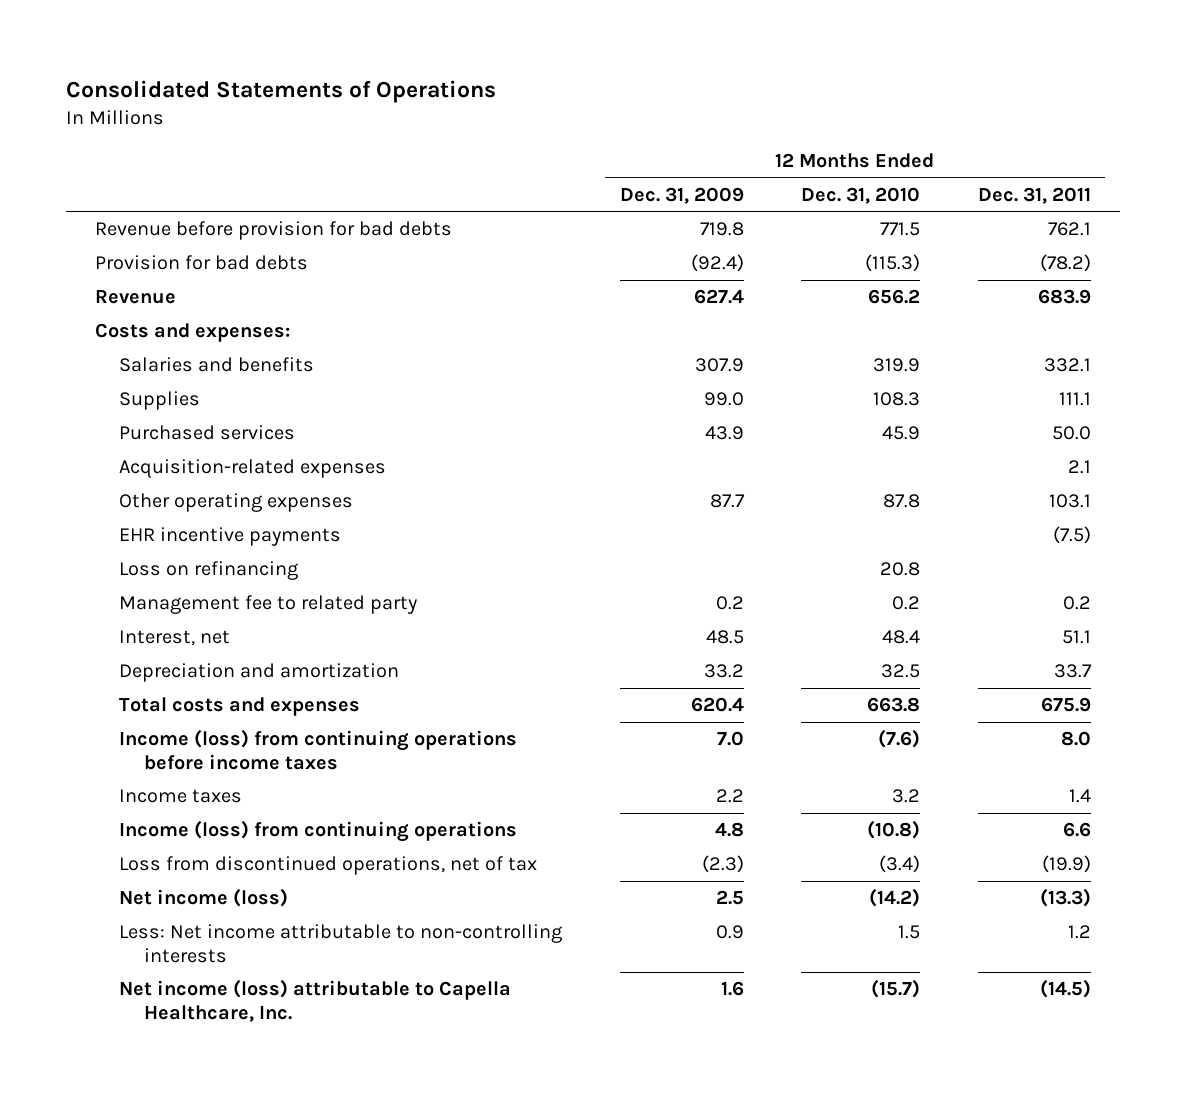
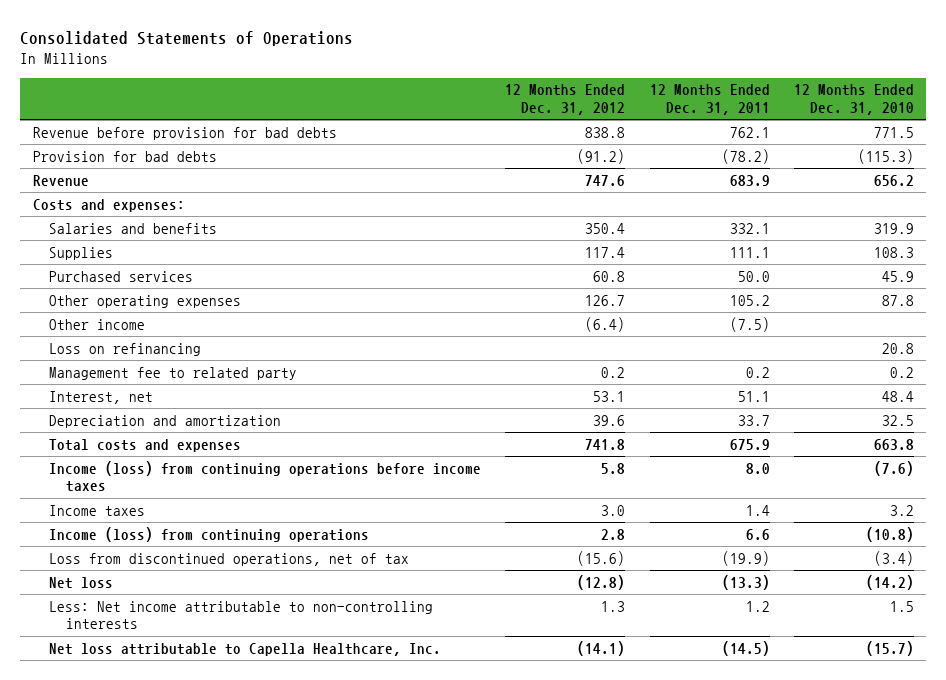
- | 12 Months Ended Dec. 31, 2009 | 12 Months Ended Dec. 31, 2010 | 12 Months Ended Dec. 31, 2011
+ | 12 Months Ended Dec. 31, 2012 | 12 Months Ended Dec. 31, 2011 | 12 Months Ended Dec. 31, 2010
- Acquisition-related expenses | | | 2.1
- Other operating expenses | 87.7 | 87.8 | 103.1
- EHR incentive payments | | | (7.5)
+ Other operating expenses | 126.7 | 105.2 | 87.8
+ Other income | (6.4) | (7.5) |
- Net income (loss) | 2.5 | (14.2) | (13.3)
+ Net loss | (12.8) | (13.3) | (14.2)
- Net income (loss) attributable to Capella Healthcare, Inc. | 1.6 | (15.7) | (14.5)
+ Net loss attributable to Capella Healthcare, Inc. | (14.1) | (14.5) | (15.7)

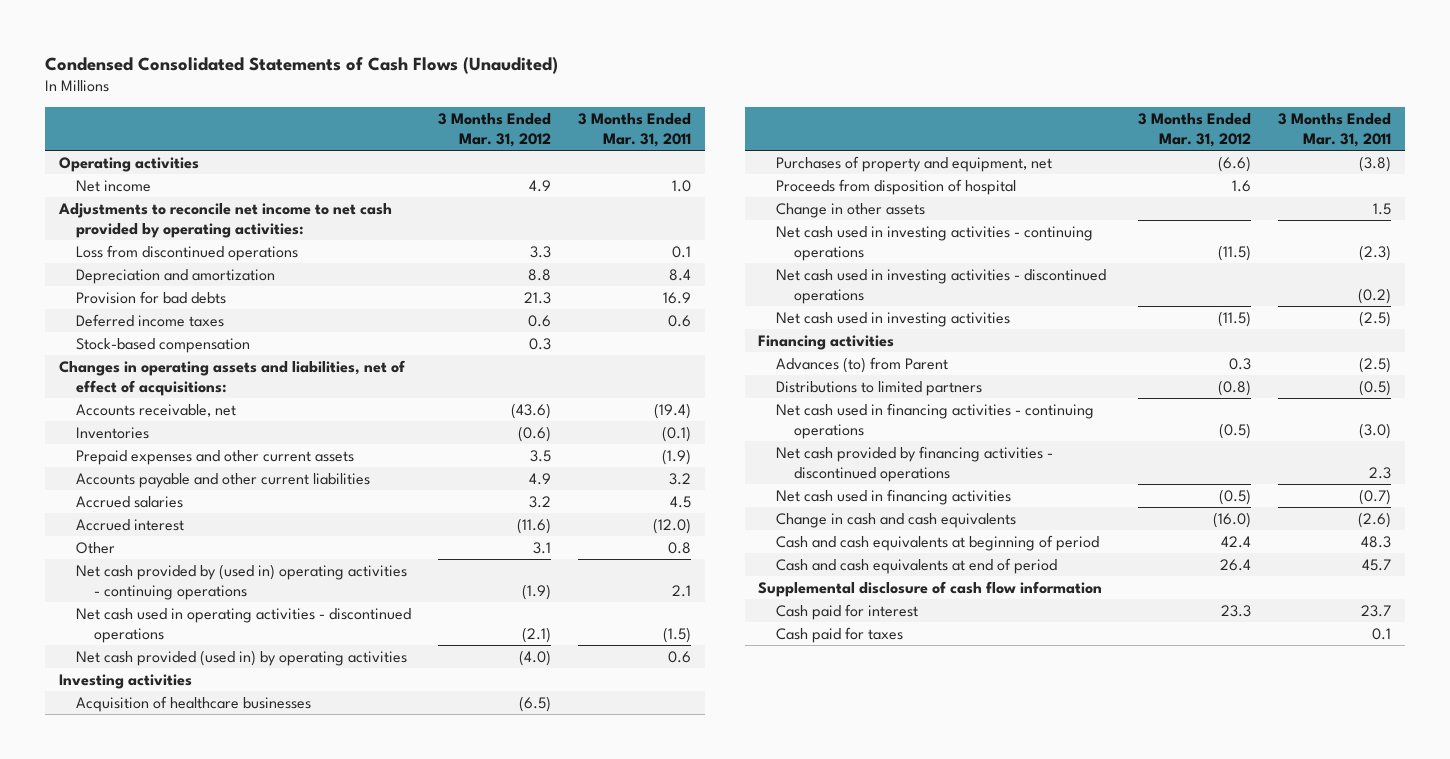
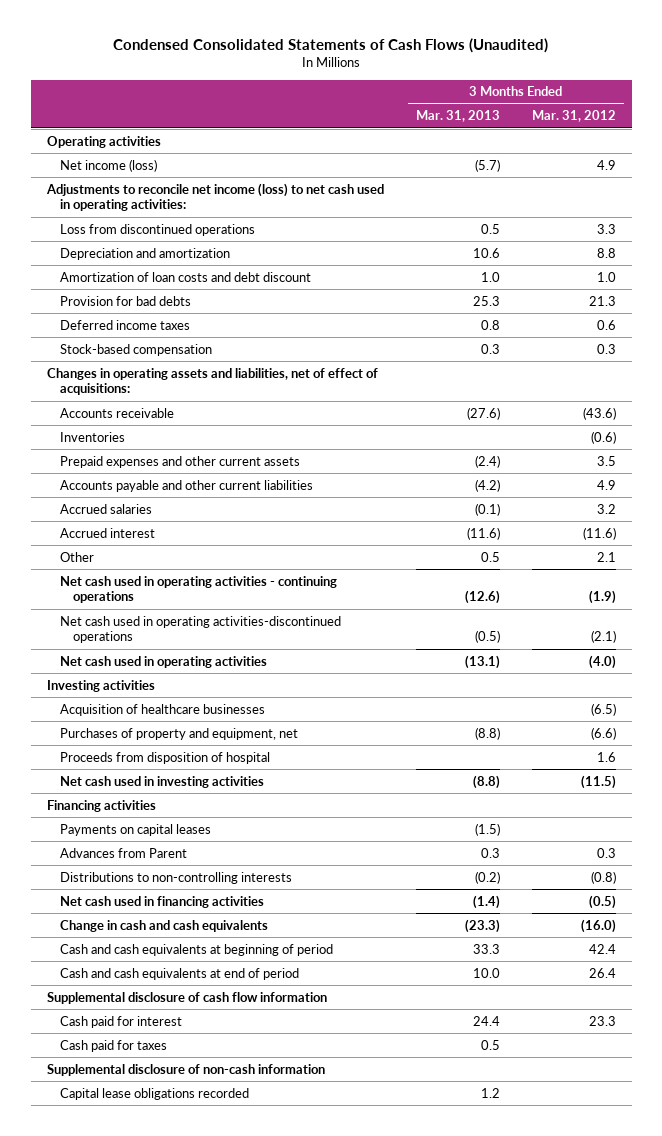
- | 3 Months Ended Mar. 31, 2012 | 3 Months Ended Mar. 31, 2011
+ | 3 Months Ended Mar. 31, 2013 | 3 Months Ended Mar. 31, 2012
- Net income | 4.9 | 1.0
- Adjustments to reconcile net income to net cash provided by operating activities:
+ Net income (loss) | (5.7) | 4.9
+ Adjustments to reconcile net income (loss) to net cash used in operating activities:
+ Amortization of loan costs and debt discount | 1.0 | 1.0
- Accounts receivable, net | (43.6) | (19.4)
+ Accounts receivable | (27.6) | (43.6)
- Other | 3.1 | 0.8
- Net cash provided by (used in) operating activities - continuing operations | (1.9) | 2.1
- Net cash used in operating activities - discontinued operations | (2.1) | (1.5)
- Net cash provided (used in) by operating activities | (4.0) | 0.6
+ Other | 0.5 | 2.1
+ Net cash used in operating activities - continuing operations | (12.6) | (1.9)
+ Net cash used in operating activities-discontinued operations | (0.5) | (2.1)
+ Net cash used in operating activities | (13.1) | (4.0)
- Change in other assets | | 1.5
- Net cash used in investing activities - continuing operations | (11.5) | (2.3)
- Net cash used in investing activities - discontinued operations | | (0.2)
- Advances (to) from Parent | 0.3 | (2.5)
- Distributions to limited partners | (0.8) | (0.5)
- Net cash used in financing activities - continuing operations | (0.5) | (3.0)
- Net cash provided by financing activities - discontinued operations | | 2.3
+ Payments on capital leases | (1.5) |
+ Advances from Parent | 0.3 | 0.3
+ Distributions to non-controlling interests | (0.2) | (0.8)
+ Supplemental disclosure of non-cash information
+ Capital lease obligations recorded | 1.2 |

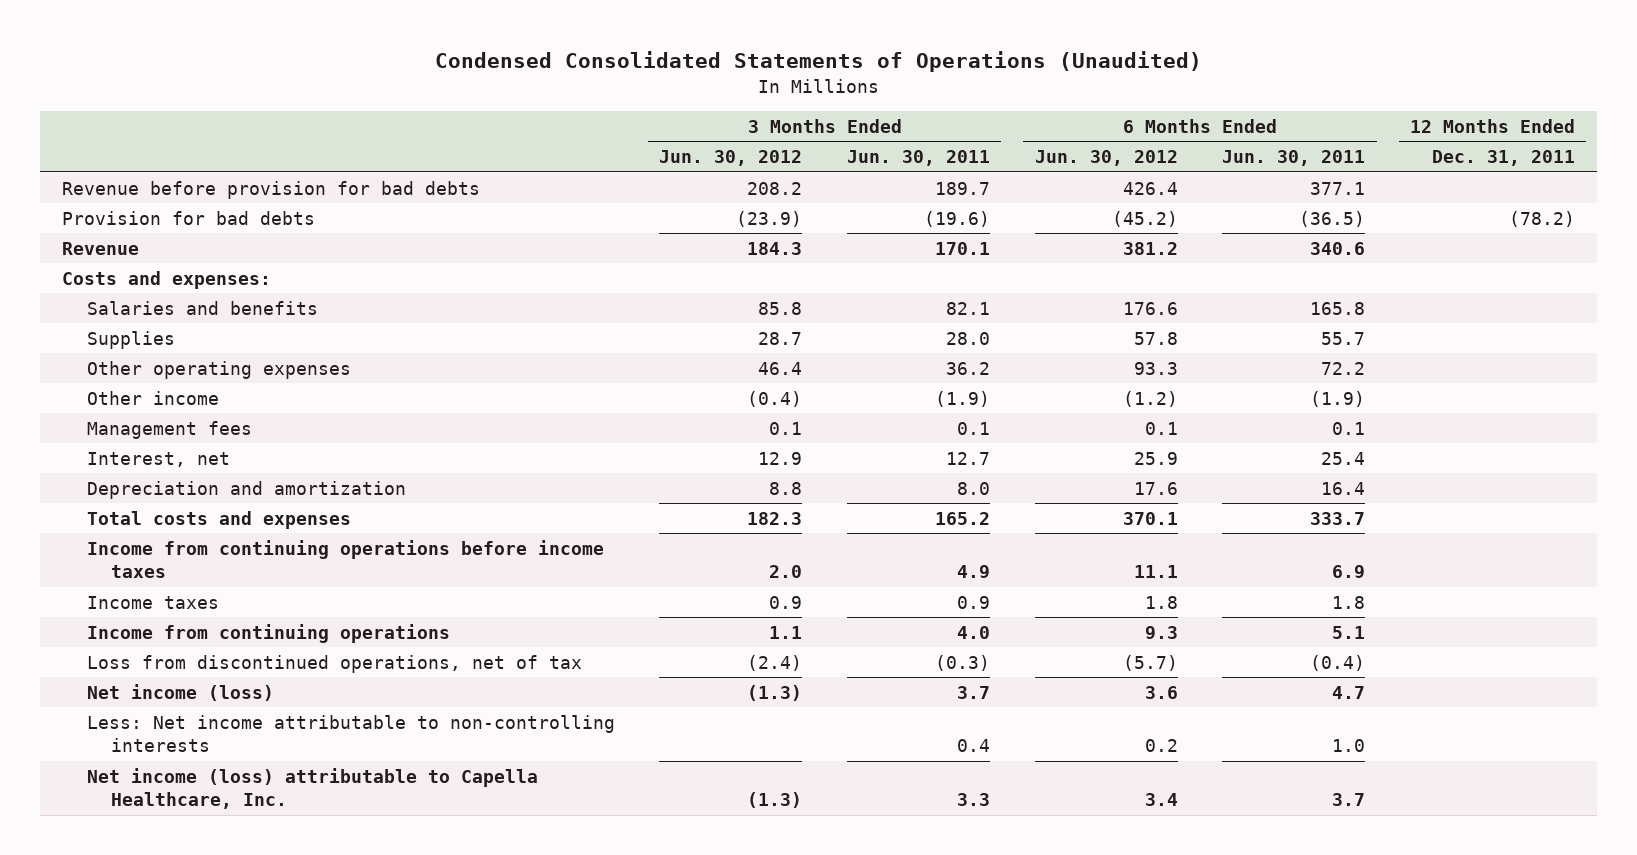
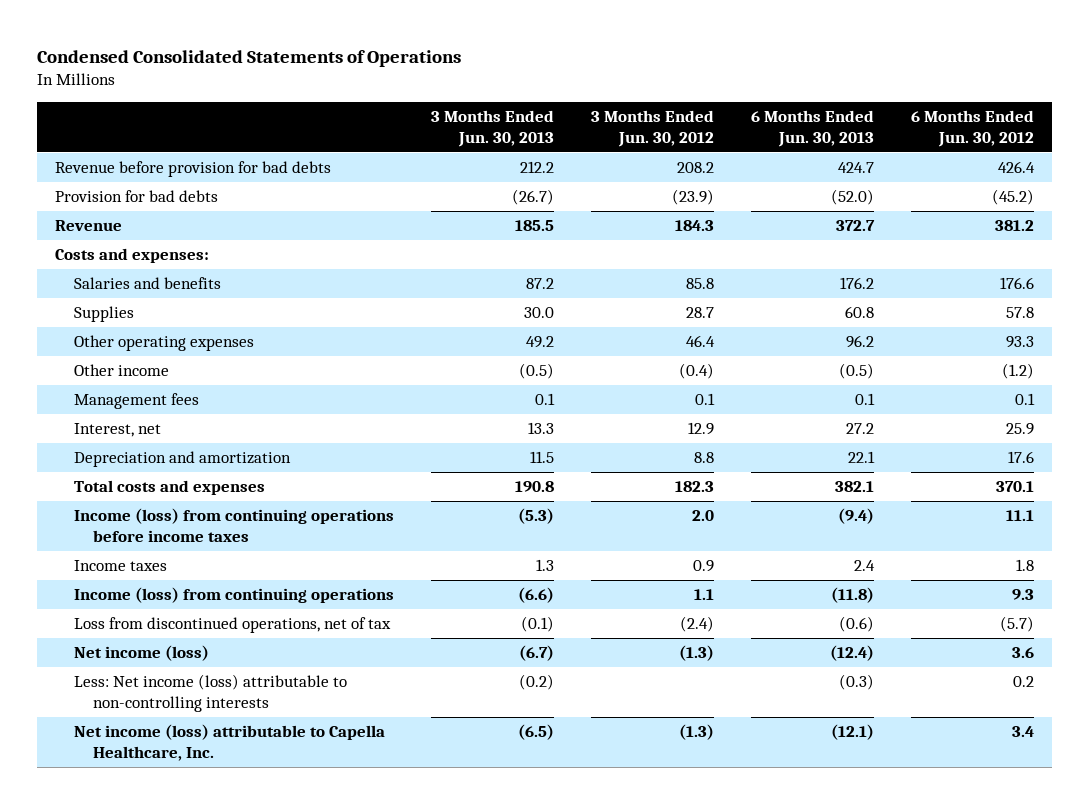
- Condensed Consolidated Statements of Operations (Unaudited)
+ Condensed Consolidated Statements of Operations
- | 3 Months Ended Jun. 30, 2012 | 3 Months Ended Jun. 30, 2011 | 6 Months Ended Jun. 30, 2012 | 6 Months Ended Jun. 30, 2011 | 12 Months Ended Dec. 31, 2011
+ | 3 Months Ended Jun. 30, 2013 | 3 Months Ended Jun. 30, 2012 | 6 Months Ended Jun. 30, 2013 | 6 Months Ended Jun. 30, 2012
- Income from continuing operations before income taxes | 2.0 | 4.9 | 11.1 | 6.9 |
+ Income (loss) from continuing operations before income taxes | (5.3) | 2.0 | (9.4) | 11.1
- Income from continuing operations | 1.1 | 4.0 | 9.3 | 5.1 |
+ Income (loss) from continuing operations | (6.6) | 1.1 | (11.8) | 9.3
- Less: Net income attributable to non-controlling interests | | 0.4 | 0.2 | 1.0 |
+ Less: Net income (loss) attributable to non-controlling interests | (0.2) | | (0.3) | 0.2

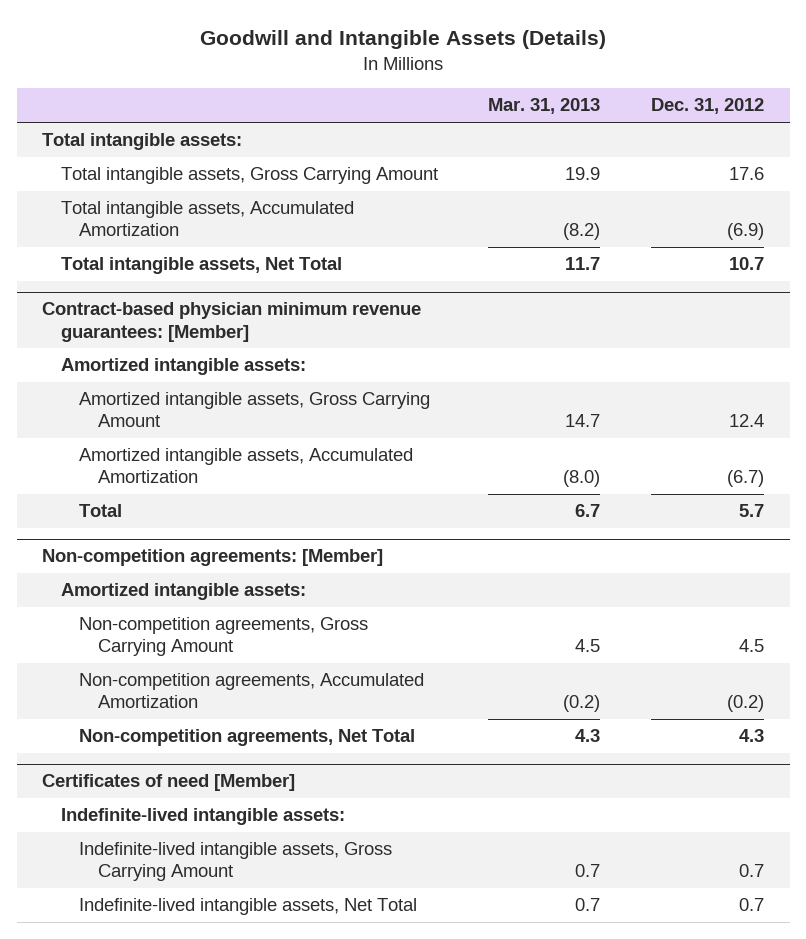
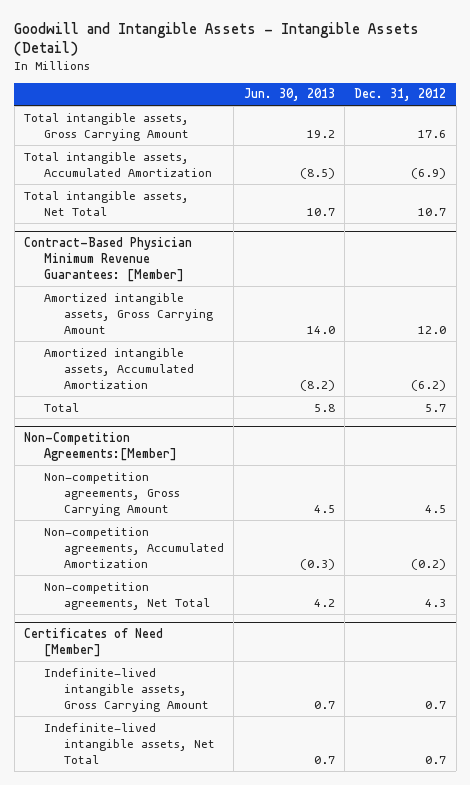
- Goodwill and Intangible Assets (Details)
+ Goodwill and Intangible Assets - Intangible Assets (Detail)
- | Mar. 31, 2013 | Dec. 31, 2012
+ | Jun. 30, 2013 | Dec. 31, 2012
- Total intangible assets:
- Contract-based physician minimum revenue guarantees: [Member]
- Amortized intangible assets:
- Amortized intangible assets, Gross Carrying Amount | 14.7 | 12.4
- Amortized intangible assets, Accumulated Amortization | (8.0) | (6.7)
+ Contract-Based Physician Minimum Revenue Guarantees: [Member]
+ Amortized intangible assets, Gross Carrying Amount | 14.0 | 12.0
+ Amortized intangible assets, Accumulated Amortization | (8.2) | (6.2)
- Non-competition agreements: [Member]
- Amortized intangible assets:
+ Non-Competition Agreements:[Member]
- Certificates of need [Member]
- Indefinite-lived intangible assets:
+ Certificates of Need [Member]

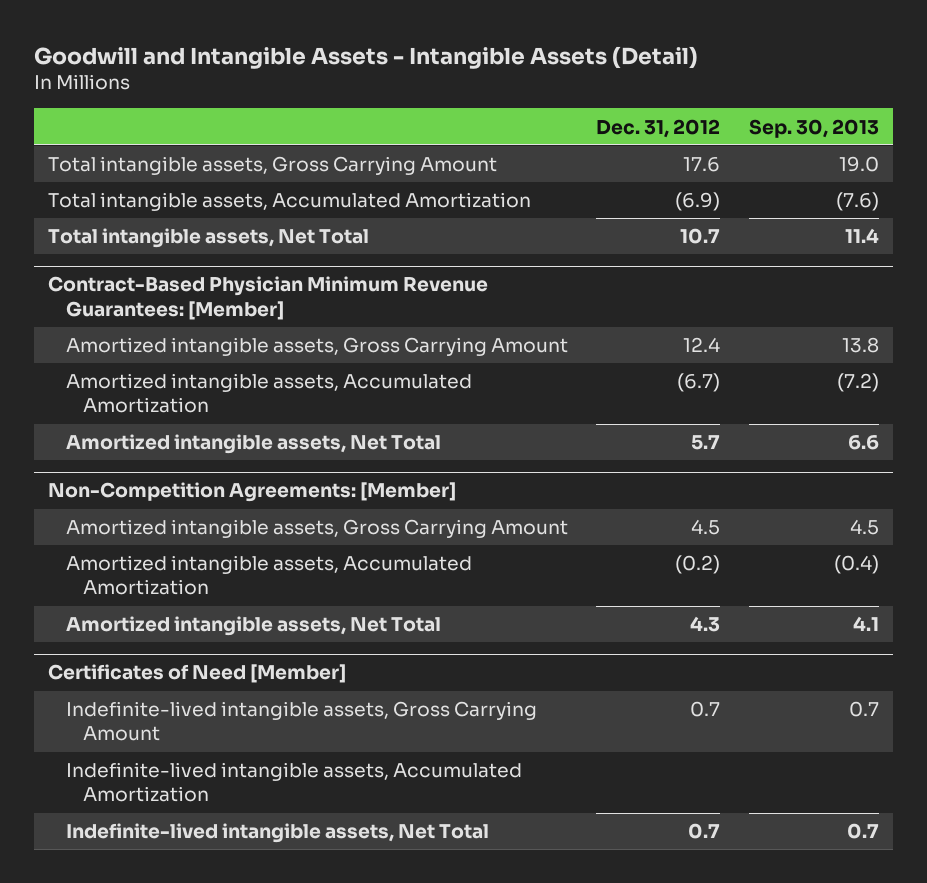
- | Jun. 30, 2013 | Dec. 31, 2012
+ | Dec. 31, 2012 | Sep. 30, 2013
@ Contract-Based Physician Minimum Revenue Guarantees: [Member]
- Amortized intangible assets, Gross Carrying Amount | 14.0 | 12.0
- Amortized intangible assets, Accumulated Amortization | (8.2) | (6.2)
- Total | 5.8 | 5.7
- Non-Competition Agreements:[Member]
- Non-competition agreements, Gross Carrying Amount | 4.5 | 4.5
- Non-competition agreements, Accumulated Amortization | (0.3) | (0.2)
- Non-competition agreements, Net Total | 4.2 | 4.3
@ Contract-Based Physician Minimum Revenue Guarantees: [Member]
+ Amortized intangible assets, Gross Carrying Amount | 12.4 | 13.8
+ Amortized intangible assets, Accumulated Amortization | (6.7) | (7.2)
+ Amortized intangible assets, Net Total | 5.7 | 6.6
+ Non-Competition Agreements: [Member]
+ Amortized intangible assets, Gross Carrying Amount | 4.5 | 4.5
+ Amortized intangible assets, Accumulated Amortization | (0.2) | (0.4)
+ Amortized intangible assets, Net Total | 4.3 | 4.1
@ Certificates of Need [Member]
+ Indefinite-lived intangible assets, Accumulated Amortization

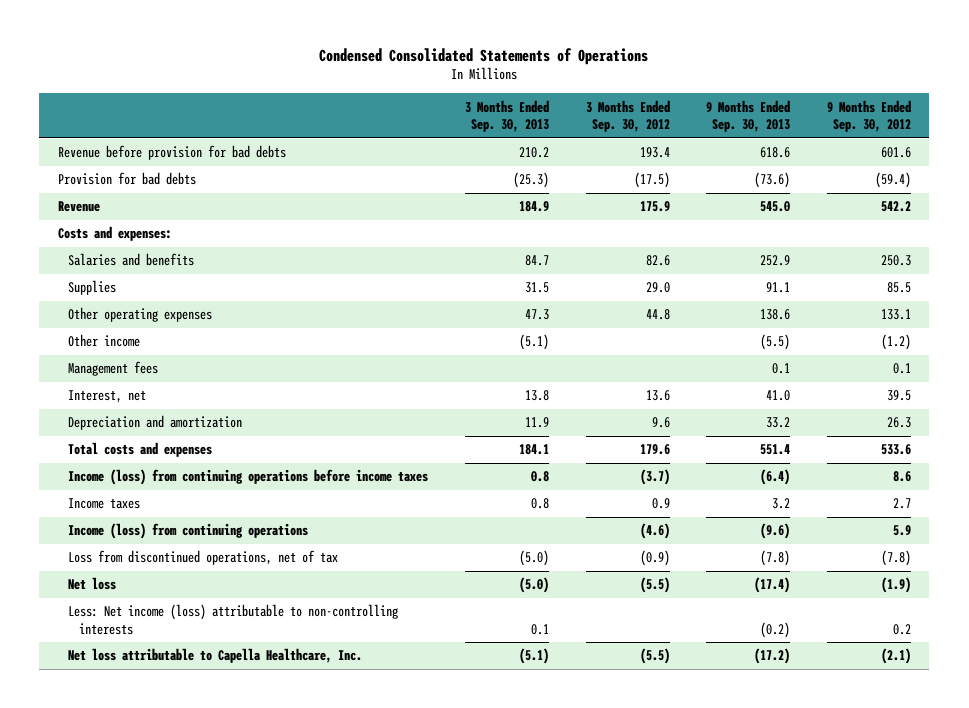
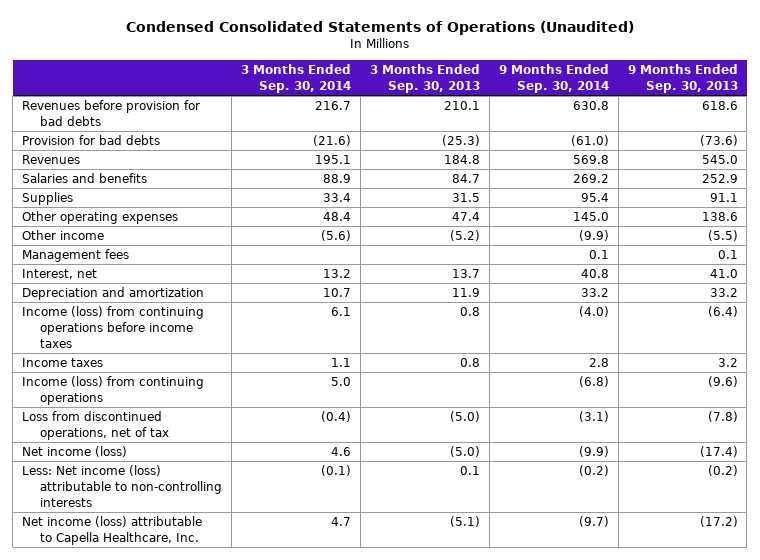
- Condensed Consolidated Statements of Operations
+ Condensed Consolidated Statements of Operations (Unaudited)
- | 3 Months Ended Sep. 30, 2013 | 3 Months Ended Sep. 30, 2012 | 9 Months Ended Sep. 30, 2013 | 9 Months Ended Sep. 30, 2012
+ | 3 Months Ended Sep. 30, 2014 | 3 Months Ended Sep. 30, 2013 | 9 Months Ended Sep. 30, 2014 | 9 Months Ended Sep. 30, 2013
- Revenue before provision for bad debts | 210.2 | 193.4 | 618.6 | 601.6
+ Revenues before provision for bad debts | 216.7 | 210.1 | 630.8 | 618.6
- Revenue | 184.9 | 175.9 | 545.0 | 542.2
- Costs and expenses:
+ Revenues | 195.1 | 184.8 | 569.8 | 545.0
- Other operating expenses | 47.3 | 44.8 | 138.6 | 133.1
- Other income | (5.1) | | (5.5) | (1.2)
+ Other operating expenses | 48.4 | 47.4 | 145.0 | 138.6
+ Other income | (5.6) | (5.2) | (9.9) | (5.5)
- Interest, net | 13.8 | 13.6 | 41.0 | 39.5
+ Interest, net | 13.2 | 13.7 | 40.8 | 41.0
- Total costs and expenses | 184.1 | 179.6 | 551.4 | 533.6
- Net loss | (5.0) | (5.5) | (17.4) | (1.9)
+ Net income (loss) | 4.6 | (5.0) | (9.9) | (17.4)
- Net loss attributable to Capella Healthcare, Inc. | (5.1) | (5.5) | (17.2) | (2.1)
+ Net income (loss) attributable to Capella Healthcare, Inc. | 4.7 | (5.1) | (9.7) | (17.2)

